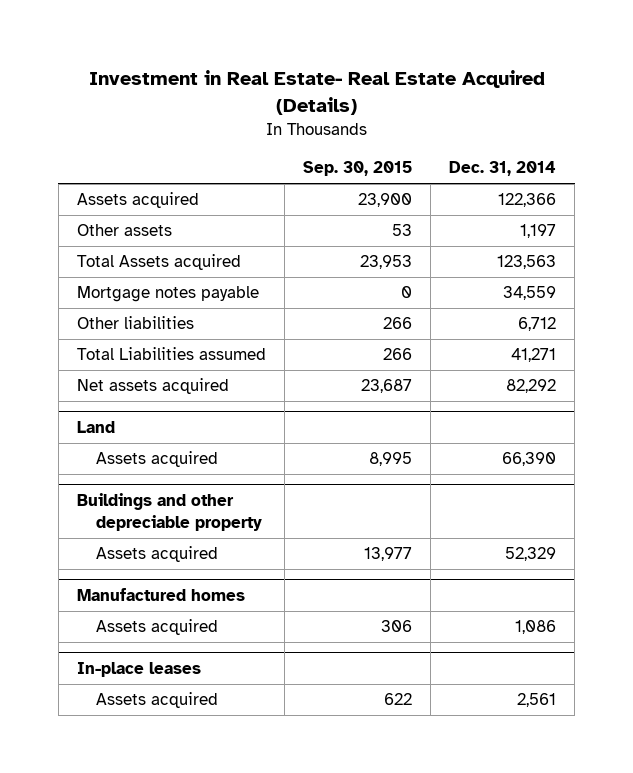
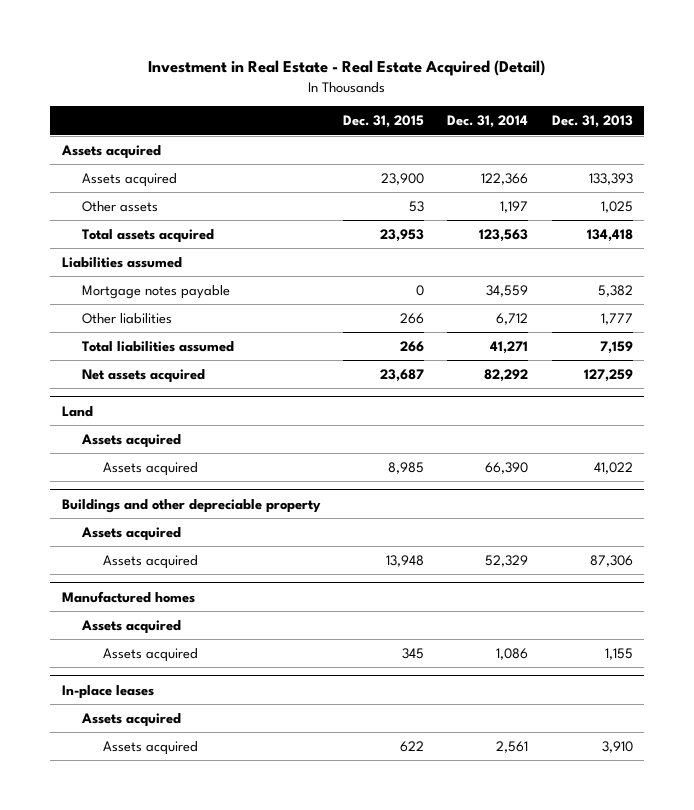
- Investment in Real Estate- Real Estate Acquired (Details)
+ Investment in Real Estate - Real Estate Acquired (Detail)
- | Sep. 30, 2015 | Dec. 31, 2014
+ | Dec. 31, 2015 | Dec. 31, 2014 | Dec. 31, 2013
+ Assets acquired
- Total Assets acquired | 23,953 | 123,563
+ Total assets acquired | 23,953 | 123,563 | 134,418
+ Liabilities assumed
- Total Liabilities assumed | 266 | 41,271
+ Total liabilities assumed | 266 | 41,271 | 7,159
@ Land
+ Assets acquired
@ Buildings and other depreciable property
+ Assets acquired
@ Manufactured homes
+ Assets acquired
@ In-place leases
+ Assets acquired

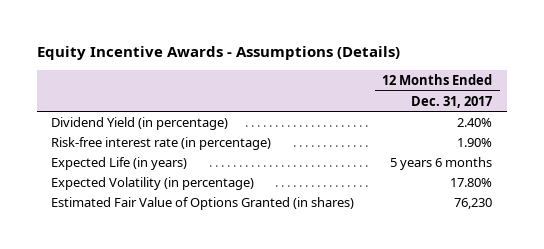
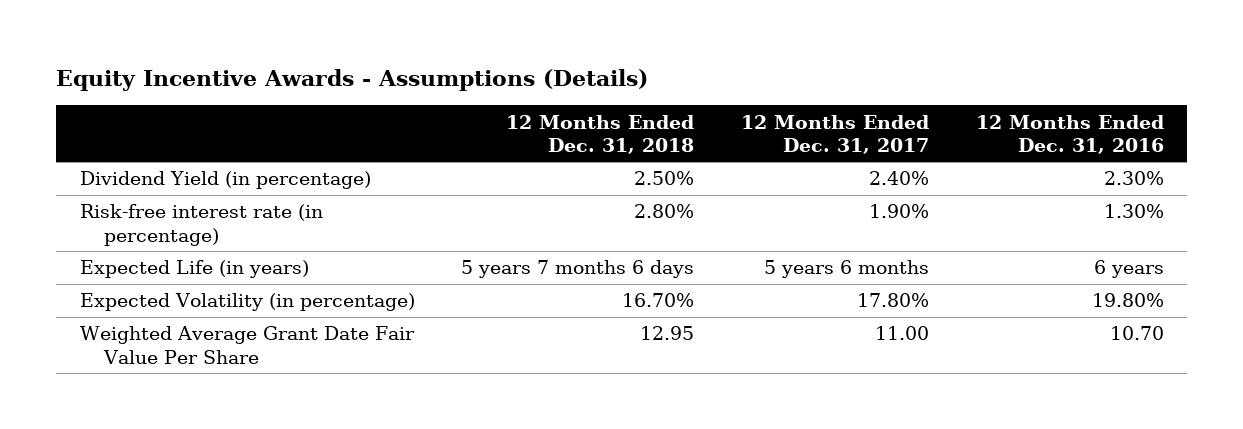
- | 12 Months Ended Dec. 31, 2017
+ | 12 Months Ended Dec. 31, 2018 | 12 Months Ended Dec. 31, 2017 | 12 Months Ended Dec. 31, 2016
- Estimated Fair Value of Options Granted (in shares) | 76,230
+ Weighted Average Grant Date Fair Value Per Share | 12.95 | 11.00 | 10.70

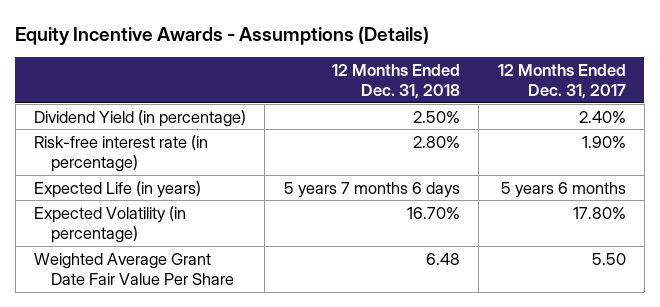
- | 12 Months Ended Dec. 31, 2018 | 12 Months Ended Dec. 31, 2017 | 12 Months Ended Dec. 31, 2016
+ | 12 Months Ended Dec. 31, 2018 | 12 Months Ended Dec. 31, 2017
- Weighted Average Grant Date Fair Value Per Share | 12.95 | 11.00 | 10.70
+ Weighted Average Grant Date Fair Value Per Share | 6.48 | 5.50

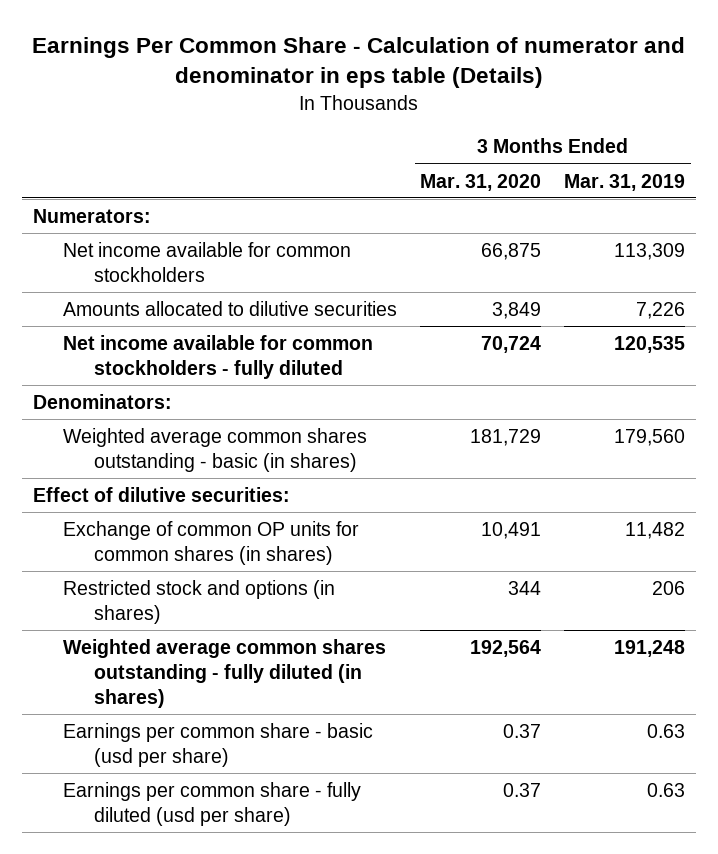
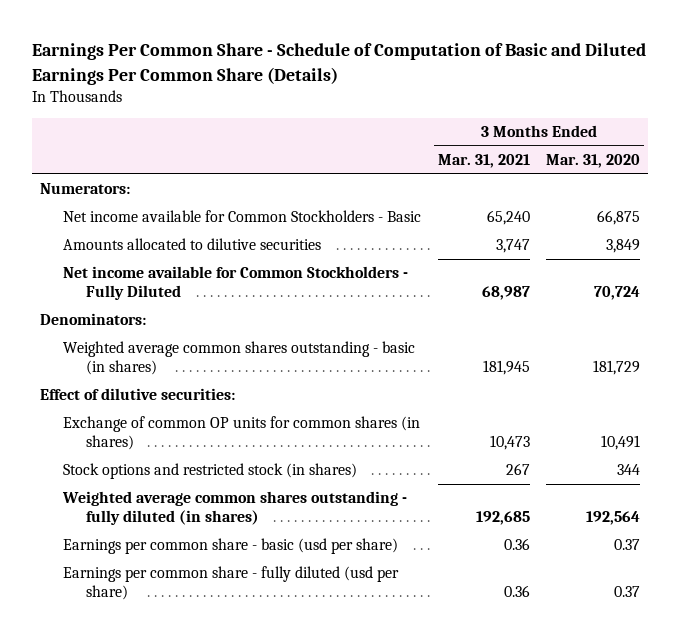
- Earnings Per Common Share - Calculation of numerator and denominator in eps table (Details)
+ Earnings Per Common Share - Schedule of Computation of Basic and Diluted Earnings Per Common Share (Details)
- | 3 Months Ended Mar. 31, 2020 | 3 Months Ended Mar. 31, 2019
+ | 3 Months Ended Mar. 31, 2021 | 3 Months Ended Mar. 31, 2020
- Net income available for common stockholders | 66,875 | 113,309
+ Net income available for Common Stockholders - Basic | 65,240 | 66,875
- Net income available for common stockholders - fully diluted | 70,724 | 120,535
+ Net income available for Common Stockholders - Fully Diluted | 68,987 | 70,724
- Restricted stock and options (in shares) | 344 | 206
+ Stock options and restricted stock (in shares) | 267 | 344

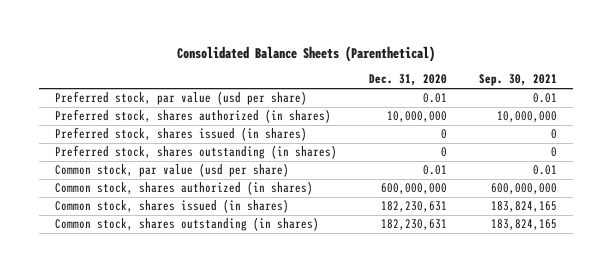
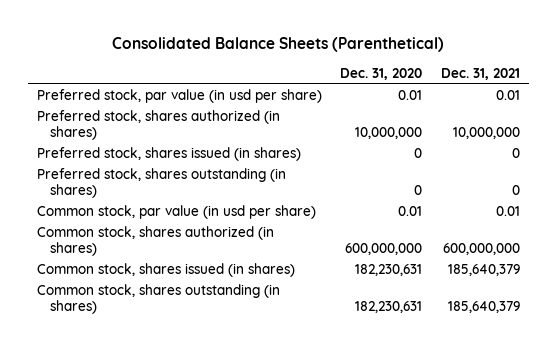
- | Dec. 31, 2020 | Sep. 30, 2021
+ | Dec. 31, 2020 | Dec. 31, 2021
- Preferred stock, par value (usd per share) | 0.01 | 0.01
+ Preferred stock, par value (in usd per share) | 0.01 | 0.01
- Common stock, par value (usd per share) | 0.01 | 0.01
+ Common stock, par value (in usd per share) | 0.01 | 0.01

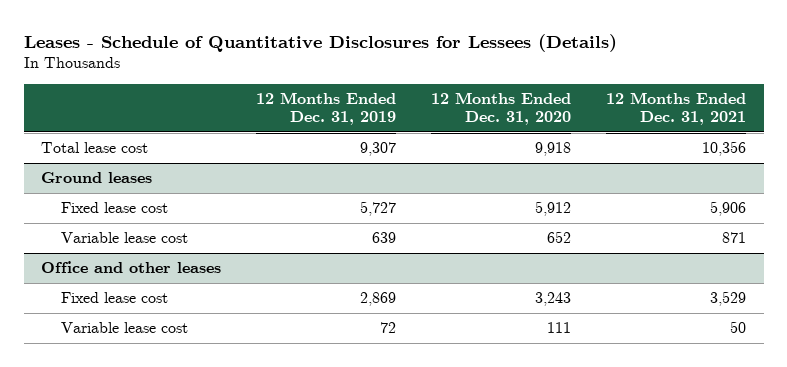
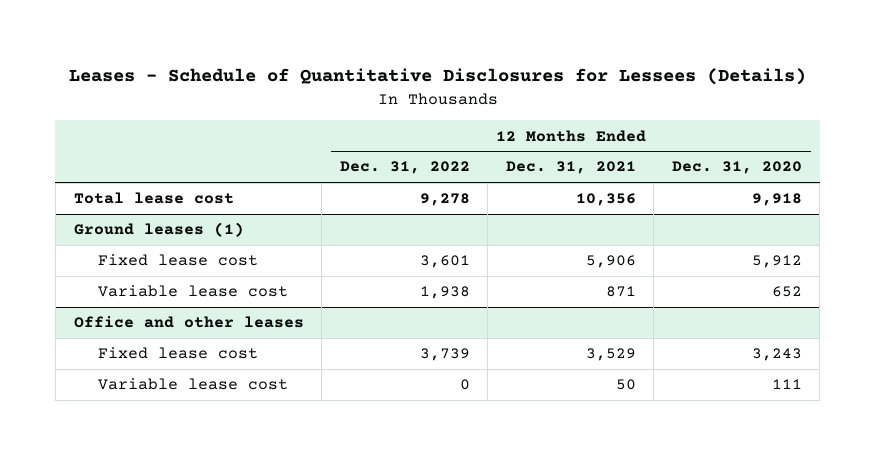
- | 12 Months Ended Dec. 31, 2019 | 12 Months Ended Dec. 31, 2020 | 12 Months Ended Dec. 31, 2021
+ | 12 Months Ended Dec. 31, 2022 | 12 Months Ended Dec. 31, 2021 | 12 Months Ended Dec. 31, 2020
- Ground leases
+ Ground leases (1)

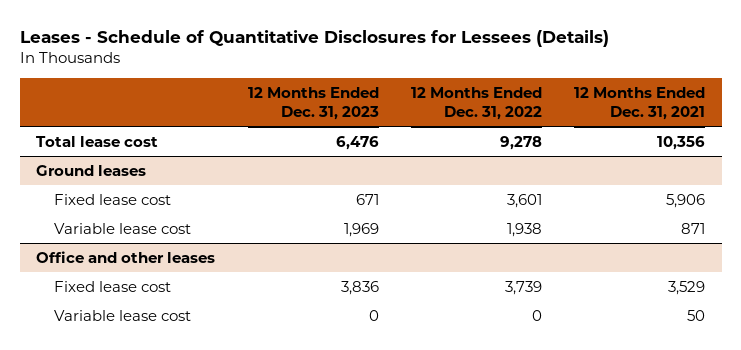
- | 12 Months Ended Dec. 31, 2022 | 12 Months Ended Dec. 31, 2021 | 12 Months Ended Dec. 31, 2020
+ | 12 Months Ended Dec. 31, 2023 | 12 Months Ended Dec. 31, 2022 | 12 Months Ended Dec. 31, 2021
- Ground leases (1)
+ Ground leases

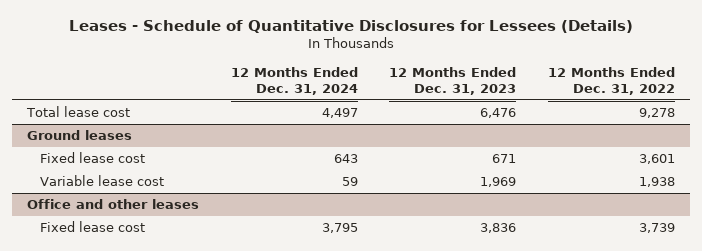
- | 12 Months Ended Dec. 31, 2023 | 12 Months Ended Dec. 31, 2022 | 12 Months Ended Dec. 31, 2021
+ | 12 Months Ended Dec. 31, 2024 | 12 Months Ended Dec. 31, 2023 | 12 Months Ended Dec. 31, 2022
@ Office and other leases
- Variable lease cost | 0 | 0 | 50

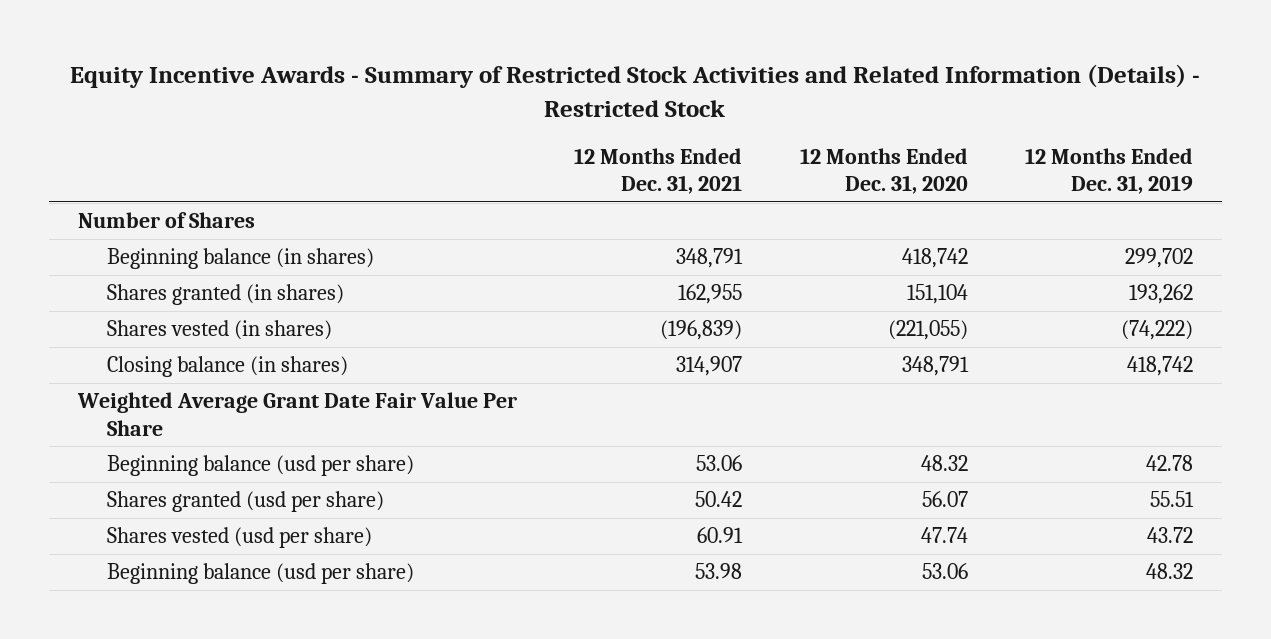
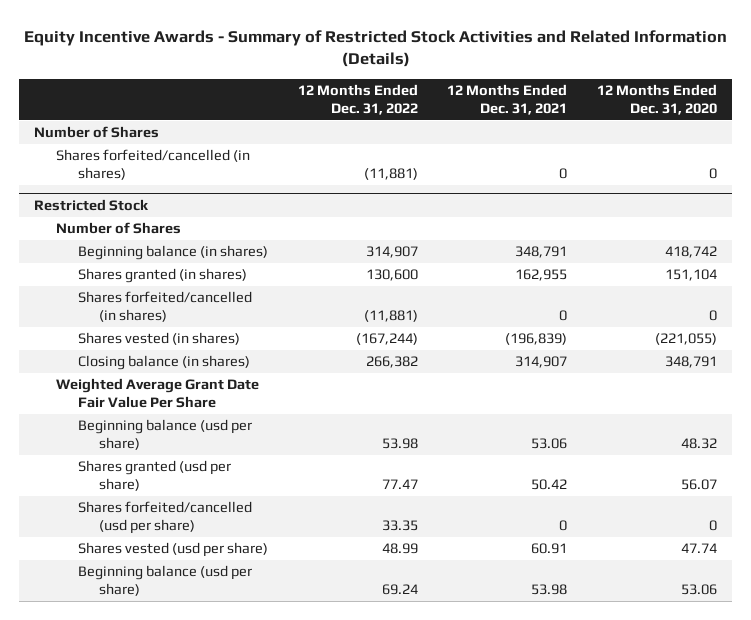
- Equity Incentive Awards - Summary of Restricted Stock Activities and Related Information (Details) - Restricted Stock
+ Equity Incentive Awards - Summary of Restricted Stock Activities and Related Information (Details)
- | 12 Months Ended Dec. 31, 2021 | 12 Months Ended Dec. 31, 2020 | 12 Months Ended Dec. 31, 2019
+ | 12 Months Ended Dec. 31, 2022 | 12 Months Ended Dec. 31, 2021 | 12 Months Ended Dec. 31, 2020
+ Shares forfeited/cancelled (in shares) | (11,881) | 0 | 0
+ Restricted Stock
+ Number of Shares
+ Shares forfeited/cancelled (in shares) | (11,881) | 0 | 0
+ Shares forfeited/cancelled (usd per share) | 33.35 | 0 | 0

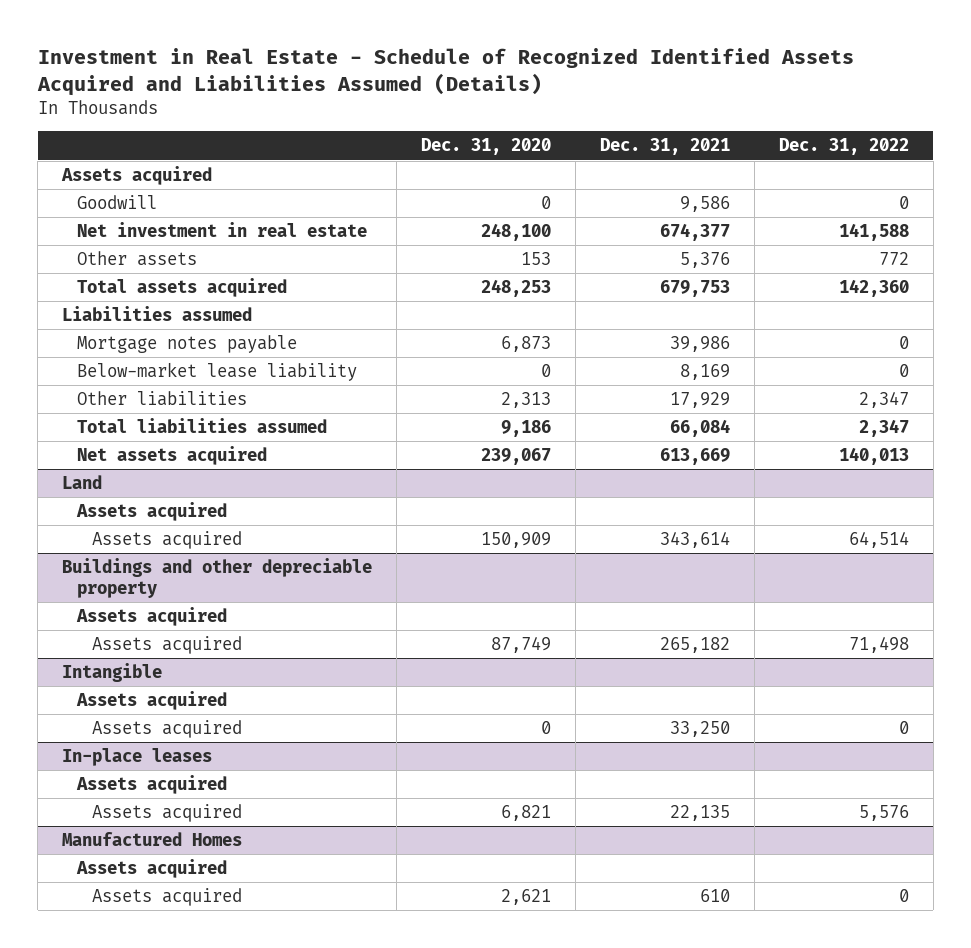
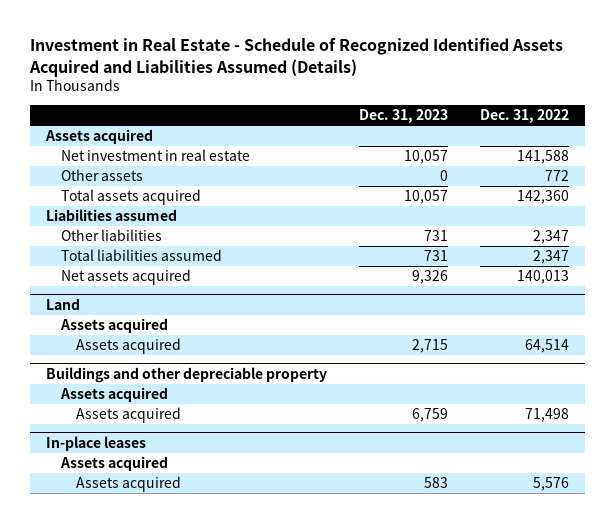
- | Dec. 31, 2020 | Dec. 31, 2021 | Dec. 31, 2022
+ | Dec. 31, 2023 | Dec. 31, 2022
- Goodwill | 0 | 9,586 | 0
- Mortgage notes payable | 6,873 | 39,986 | 0
- Below-market lease liability | 0 | 8,169 | 0
- Intangible
- Assets acquired
- Assets acquired | 0 | 33,250 | 0
- Manufactured Homes
- Assets acquired
- Assets acquired | 2,621 | 610 | 0

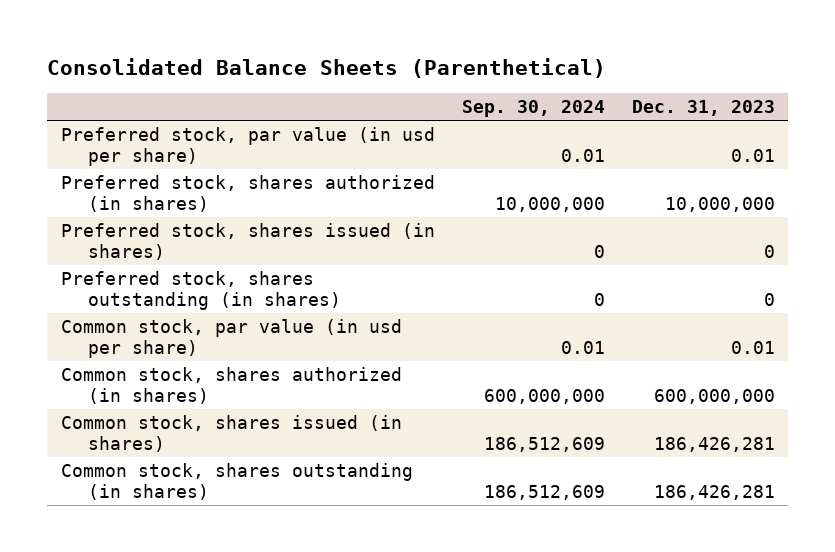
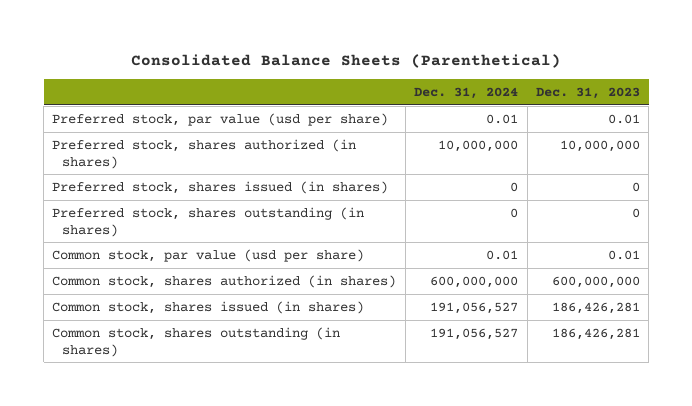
- | Sep. 30, 2024 | Dec. 31, 2023
+ | Dec. 31, 2024 | Dec. 31, 2023
- Preferred stock, par value (in usd per share) | 0.01 | 0.01
+ Preferred stock, par value (usd per share) | 0.01 | 0.01
- Common stock, par value (in usd per share) | 0.01 | 0.01
+ Common stock, par value (usd per share) | 0.01 | 0.01

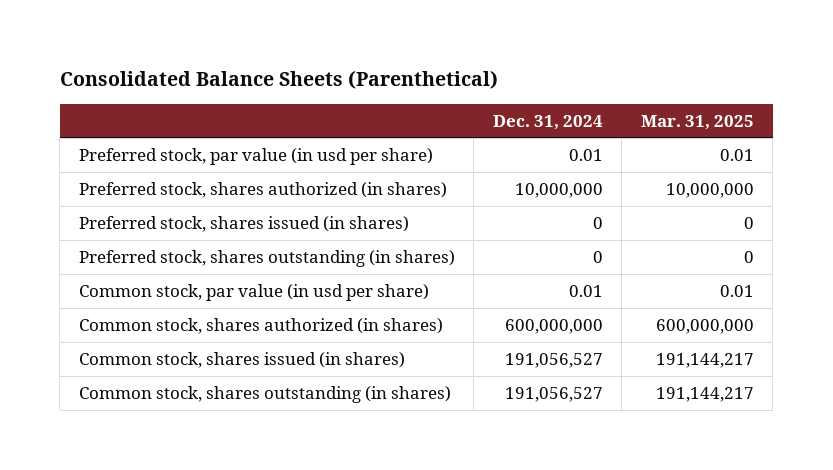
- | Dec. 31, 2024 | Dec. 31, 2023
+ | Dec. 31, 2024 | Mar. 31, 2025
- Preferred stock, par value (usd per share) | 0.01 | 0.01
+ Preferred stock, par value (in usd per share) | 0.01 | 0.01
- Common stock, par value (usd per share) | 0.01 | 0.01
+ Common stock, par value (in usd per share) | 0.01 | 0.01

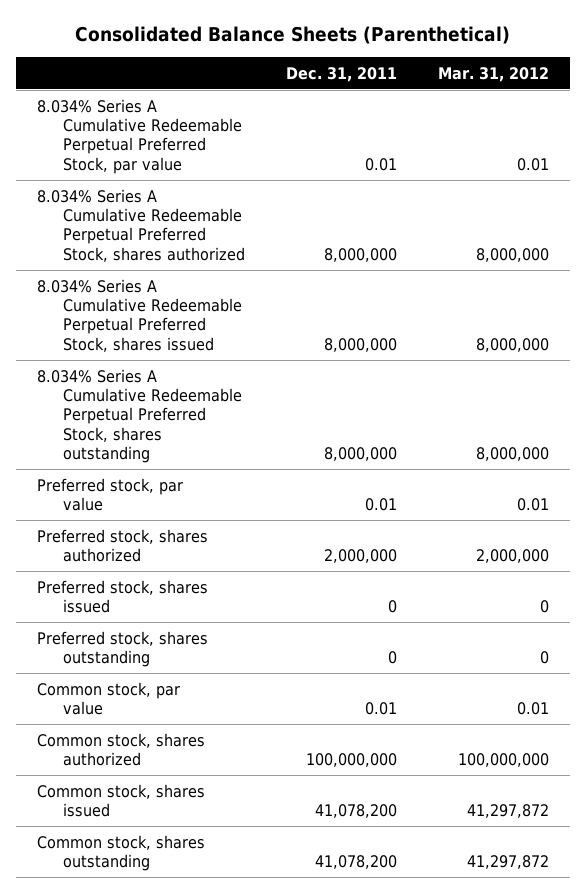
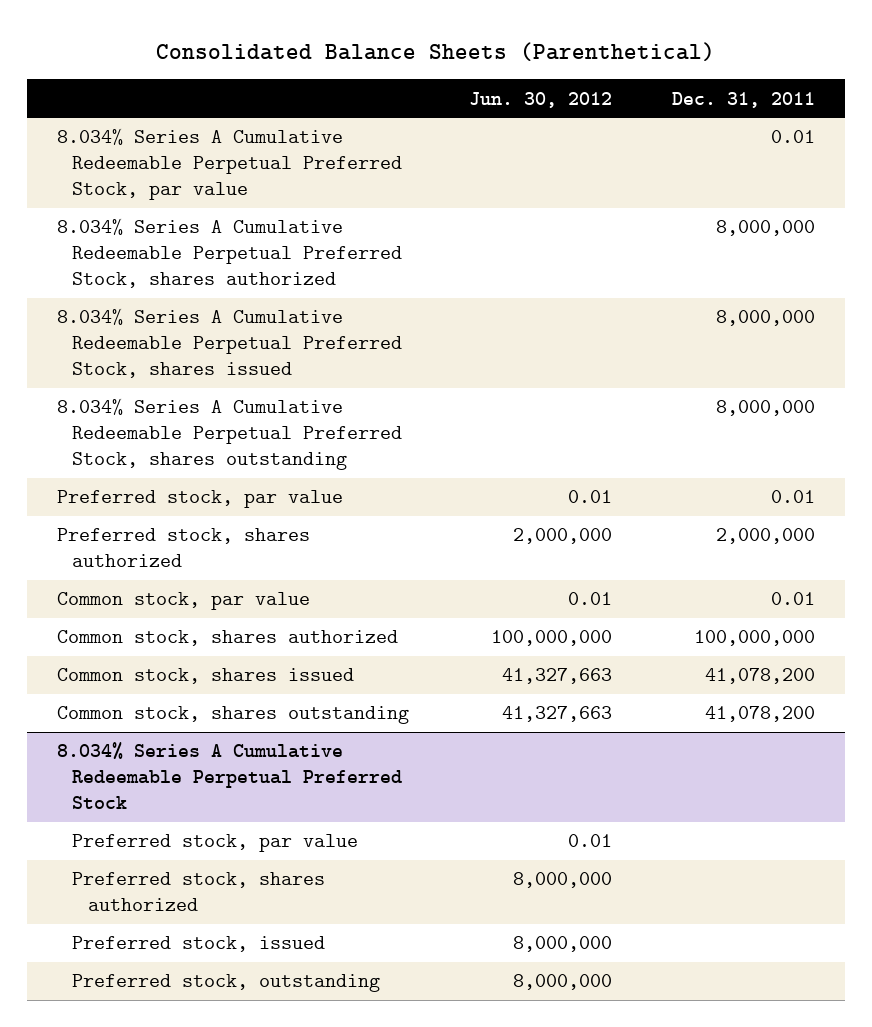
- | Dec. 31, 2011 | Mar. 31, 2012
+ | Jun. 30, 2012 | Dec. 31, 2011
- Preferred stock, shares issued | 0 | 0
- Preferred stock, shares outstanding | 0 | 0
+ 8.034% Series A Cumulative Redeemable Perpetual Preferred Stock
+ Preferred stock, par value | 0.01 |
+ Preferred stock, shares authorized | 8,000,000 |
+ Preferred stock, issued | 8,000,000 |
+ Preferred stock, outstanding | 8,000,000 |

